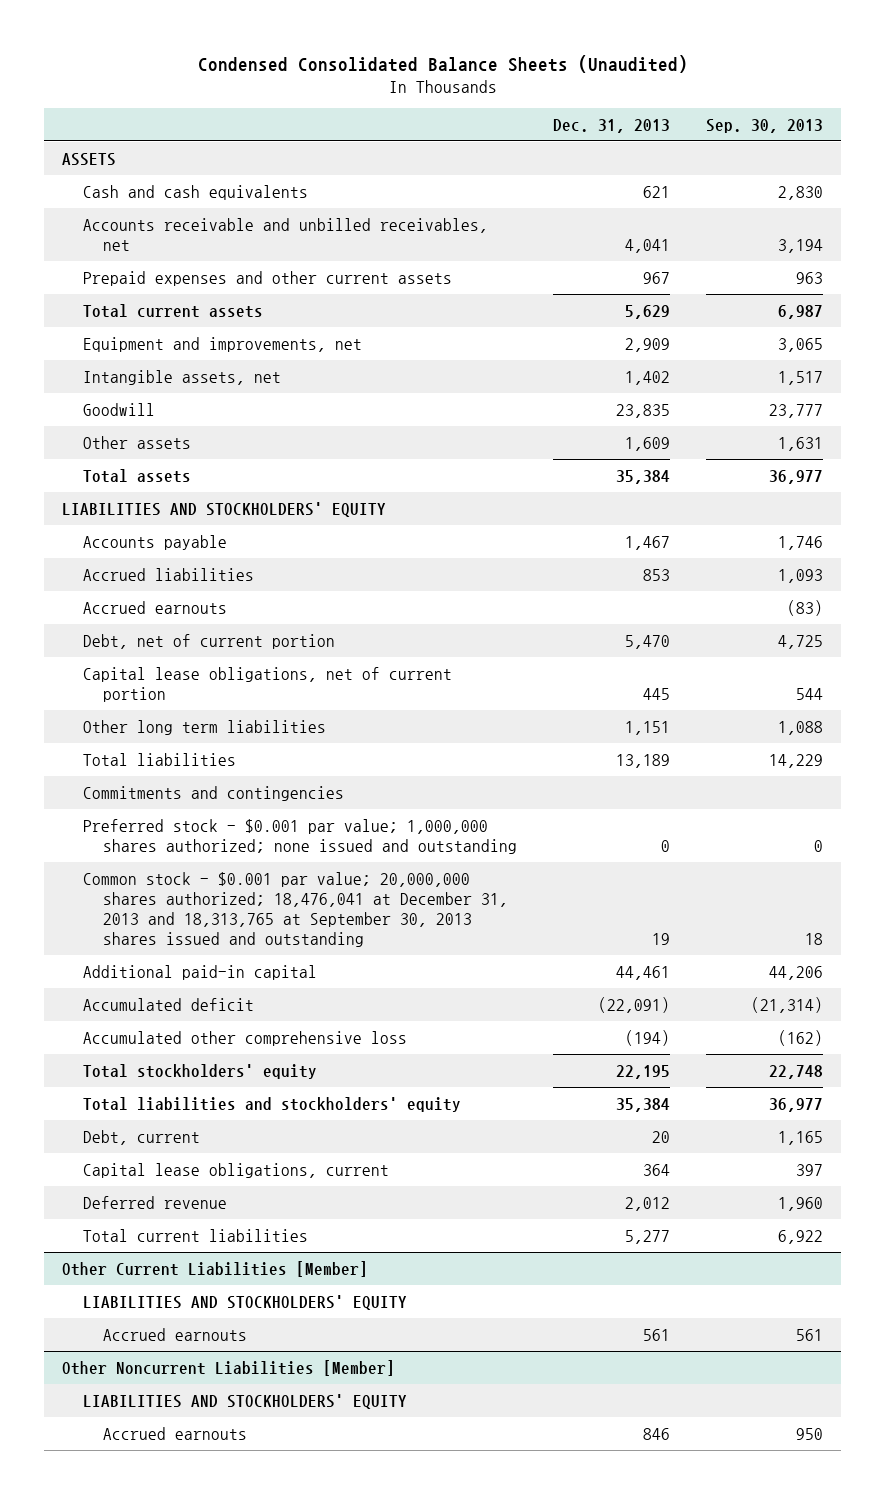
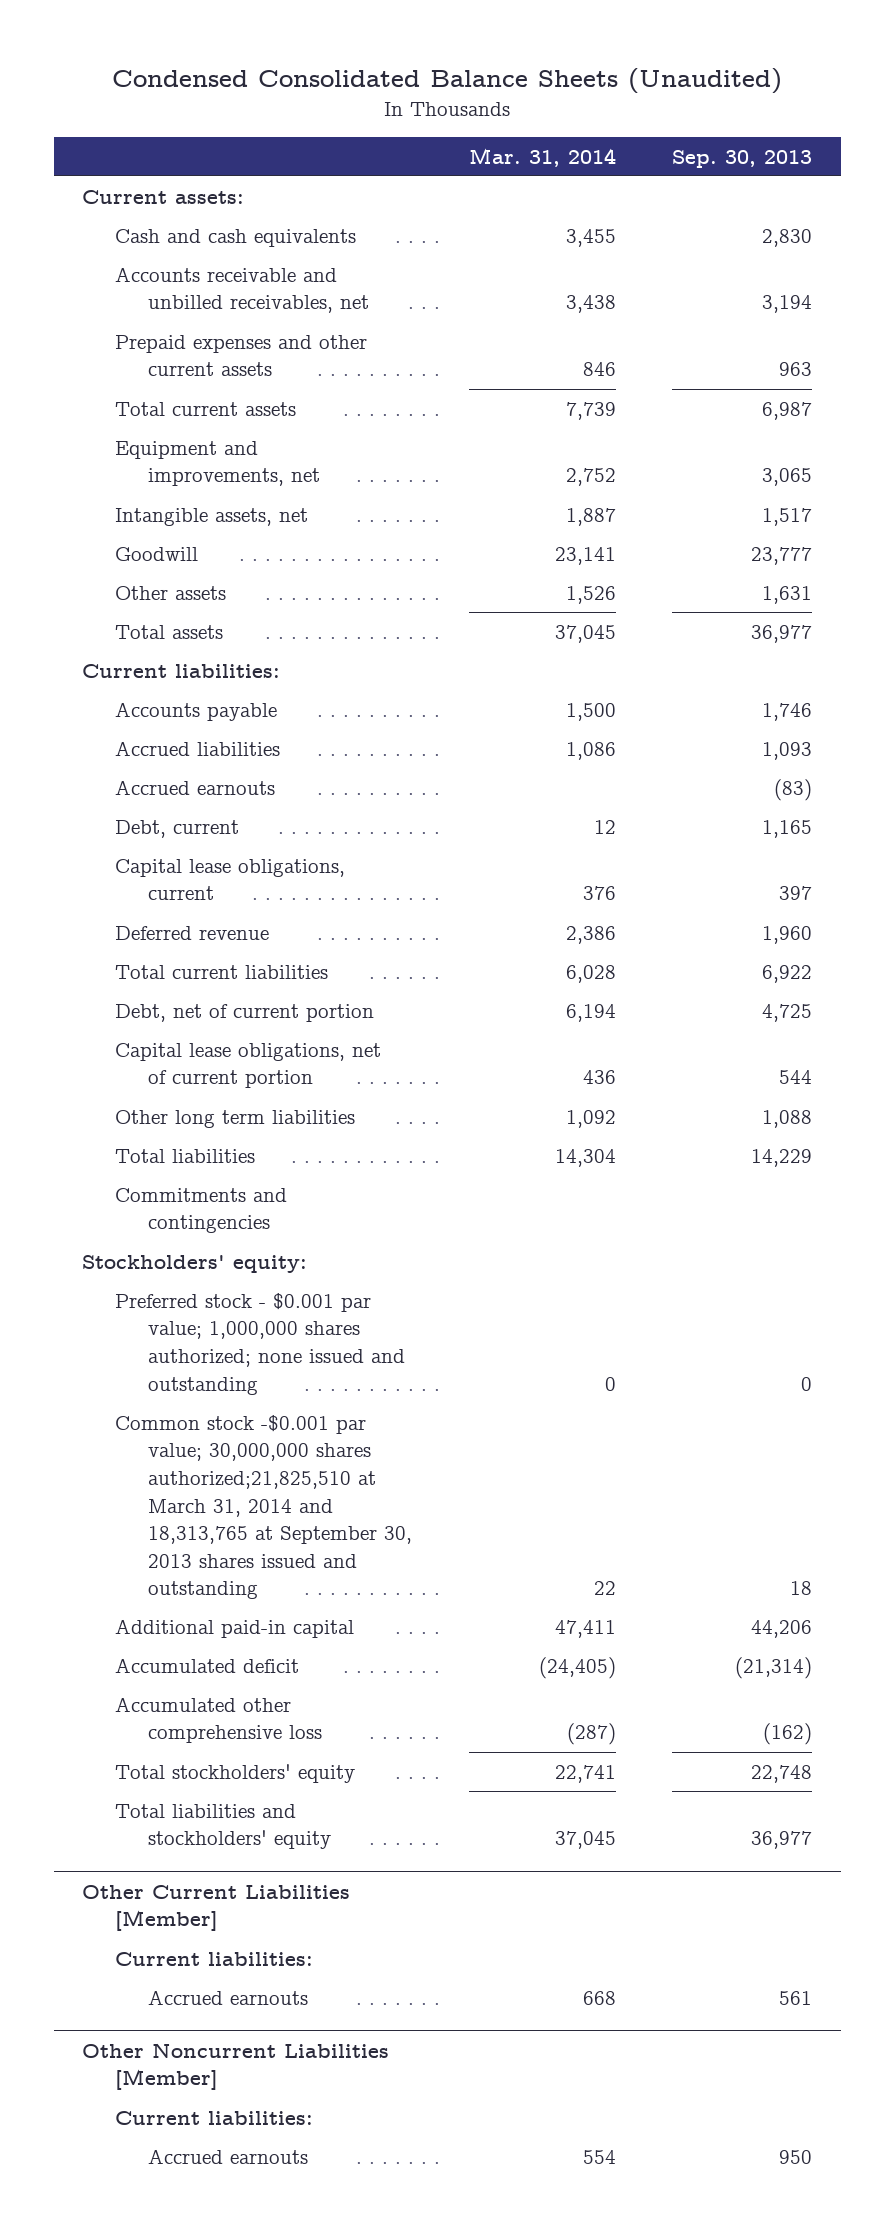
- | Dec. 31, 2013 | Sep. 30, 2013
+ | Mar. 31, 2014 | Sep. 30, 2013
- ASSETS
+ Current assets:
- LIABILITIES AND STOCKHOLDERS' EQUITY
+ Current liabilities:
moved up: Debt, current | 12 | 1,165
moved up: Capital lease obligations, current | 376 | 397
moved up: Deferred revenue | 2,386 | 1,960
moved up: Total current liabilities | 6,028 | 6,922
+ Stockholders' equity:
- Common stock - $0.001 par value; 20,000,000 shares authorized; 18,476,041 at December 31, 2013 and 18,313,765 at September 30, 2013 shares issued and outstanding | 19 | 18
+ Common stock -$0.001 par value; 30,000,000 shares authorized;21,825,510 at March 31, 2014 and 18,313,765 at September 30, 2013 shares issued and outstanding | 22 | 18
@ Other Current Liabilities [Member]
- LIABILITIES AND STOCKHOLDERS' EQUITY
+ Current liabilities:
@ Other Noncurrent Liabilities [Member]
- LIABILITIES AND STOCKHOLDERS' EQUITY
+ Current liabilities:

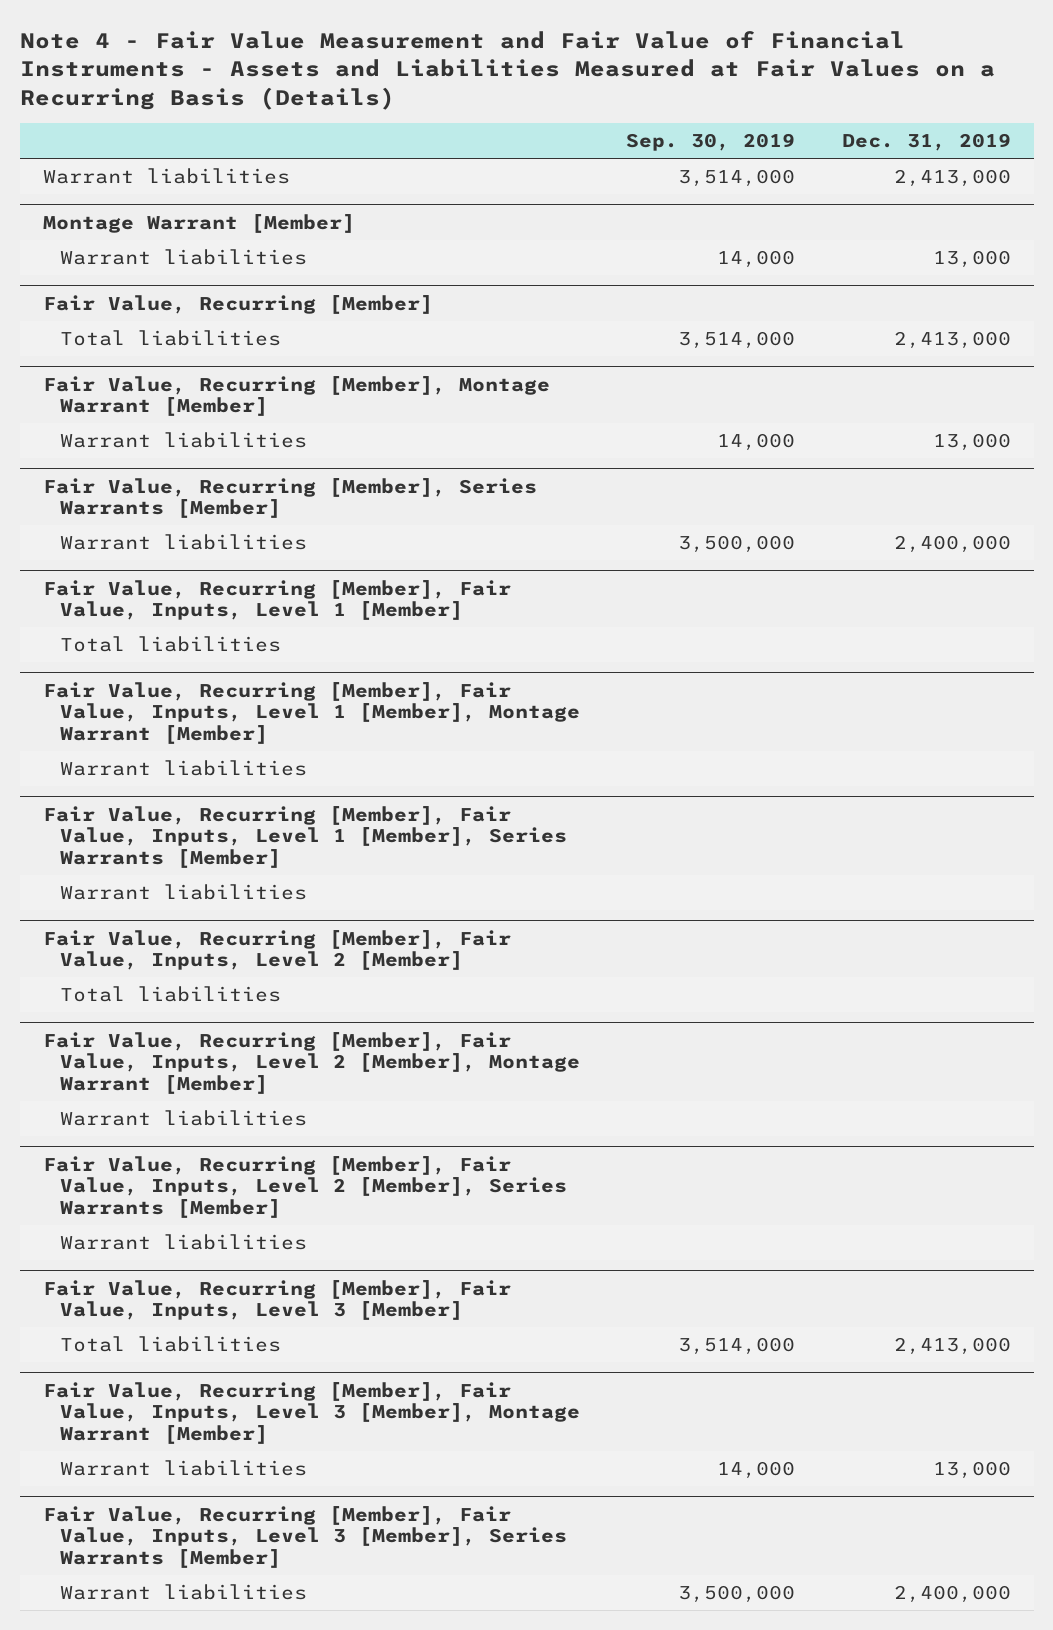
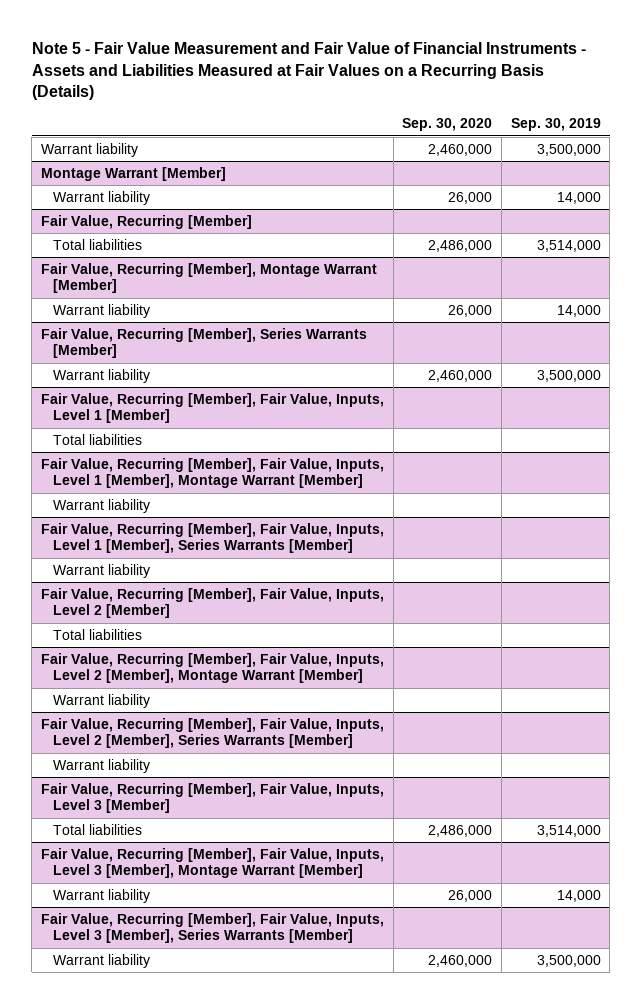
- Note 4 - Fair Value Measurement and Fair Value of Financial Instruments - Assets and Liabilities Measured at Fair Values on a Recurring Basis (Details)
+ Note 5 - Fair Value Measurement and Fair Value of Financial Instruments - Assets and Liabilities Measured at Fair Values on a Recurring Basis (Details)
- | Sep. 30, 2019 | Dec. 31, 2019
+ | Sep. 30, 2020 | Sep. 30, 2019
- Warrant liabilities | 3,514,000 | 2,413,000
+ Warrant liability | 2,460,000 | 3,500,000
@ Montage Warrant [Member]
- Warrant liabilities | 14,000 | 13,000
+ Warrant liability | 26,000 | 14,000
@ Fair Value, Recurring [Member], Montage Warrant [Member]
- Warrant liabilities | 14,000 | 13,000
+ Warrant liability | 26,000 | 14,000
@ Fair Value, Recurring [Member], Series Warrants [Member]
- Warrant liabilities | 3,500,000 | 2,400,000
+ Warrant liability | 2,460,000 | 3,500,000
@ Fair Value, Recurring [Member], Fair Value, Inputs, Level 1 [Member], Montage Warrant [Member]
- Warrant liabilities
+ Warrant liability
@ Fair Value, Recurring [Member], Fair Value, Inputs, Level 1 [Member], Series Warrants [Member]
- Warrant liabilities
+ Warrant liability
@ Fair Value, Recurring [Member], Fair Value, Inputs, Level 2 [Member], Montage Warrant [Member]
- Warrant liabilities
+ Warrant liability
@ Fair Value, Recurring [Member], Fair Value, Inputs, Level 2 [Member], Series Warrants [Member]
- Warrant liabilities
+ Warrant liability
@ Fair Value, Recurring [Member], Fair Value, Inputs, Level 3 [Member], Montage Warrant [Member]
- Warrant liabilities | 14,000 | 13,000
+ Warrant liability | 26,000 | 14,000
@ Fair Value, Recurring [Member], Fair Value, Inputs, Level 3 [Member], Series Warrants [Member]
- Warrant liabilities | 3,500,000 | 2,400,000
+ Warrant liability | 2,460,000 | 3,500,000

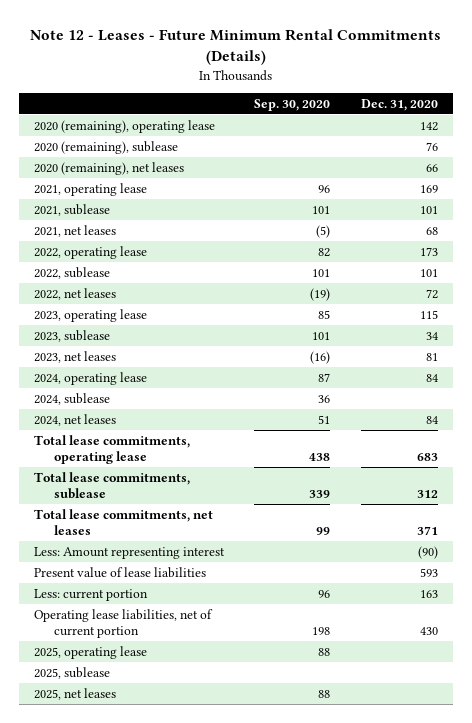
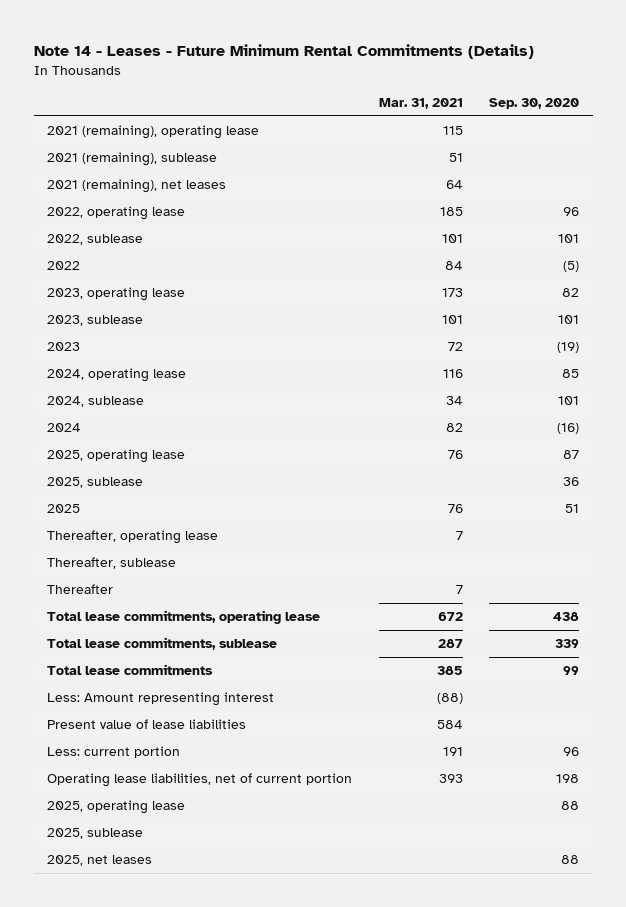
- Note 12 - Leases - Future Minimum Rental Commitments (Details)
+ Note 14 - Leases - Future Minimum Rental Commitments (Details)
- | Sep. 30, 2020 | Dec. 31, 2020
+ | Mar. 31, 2021 | Sep. 30, 2020
- 2020 (remaining), operating lease | | 142
- 2020 (remaining), sublease | | 76
- 2020 (remaining), net leases | | 66
- 2021, operating lease | 96 | 169
- 2021, sublease | 101 | 101
- 2021, net leases | (5) | 68
- 2022, operating lease | 82 | 173
+ 2021 (remaining), operating lease | 115 |
+ 2021 (remaining), sublease | 51 |
+ 2021 (remaining), net leases | 64 |
+ 2022, operating lease | 185 | 96
- 2022, net leases | (19) | 72
- 2023, operating lease | 85 | 115
+ 2022 | 84 | (5)
+ 2023, operating lease | 173 | 82
- 2023, net leases | (16) | 81
- 2024, operating lease | 87 | 84
- 2024, sublease | 36 |
- 2024, net leases | 51 | 84
+ 2023 | 72 | (19)
+ 2024, operating lease | 116 | 85
+ 2024, sublease | 34 | 101
+ 2024 | 82 | (16)
+ 2025, operating lease | 76 | 87
+ 2025, sublease | | 36
+ 2025 | 76 | 51
+ Thereafter, operating lease | 7 |
+ Thereafter, sublease
+ Thereafter | 7 |
- Total lease commitments, net leases | 99 | 371
+ Total lease commitments | 385 | 99

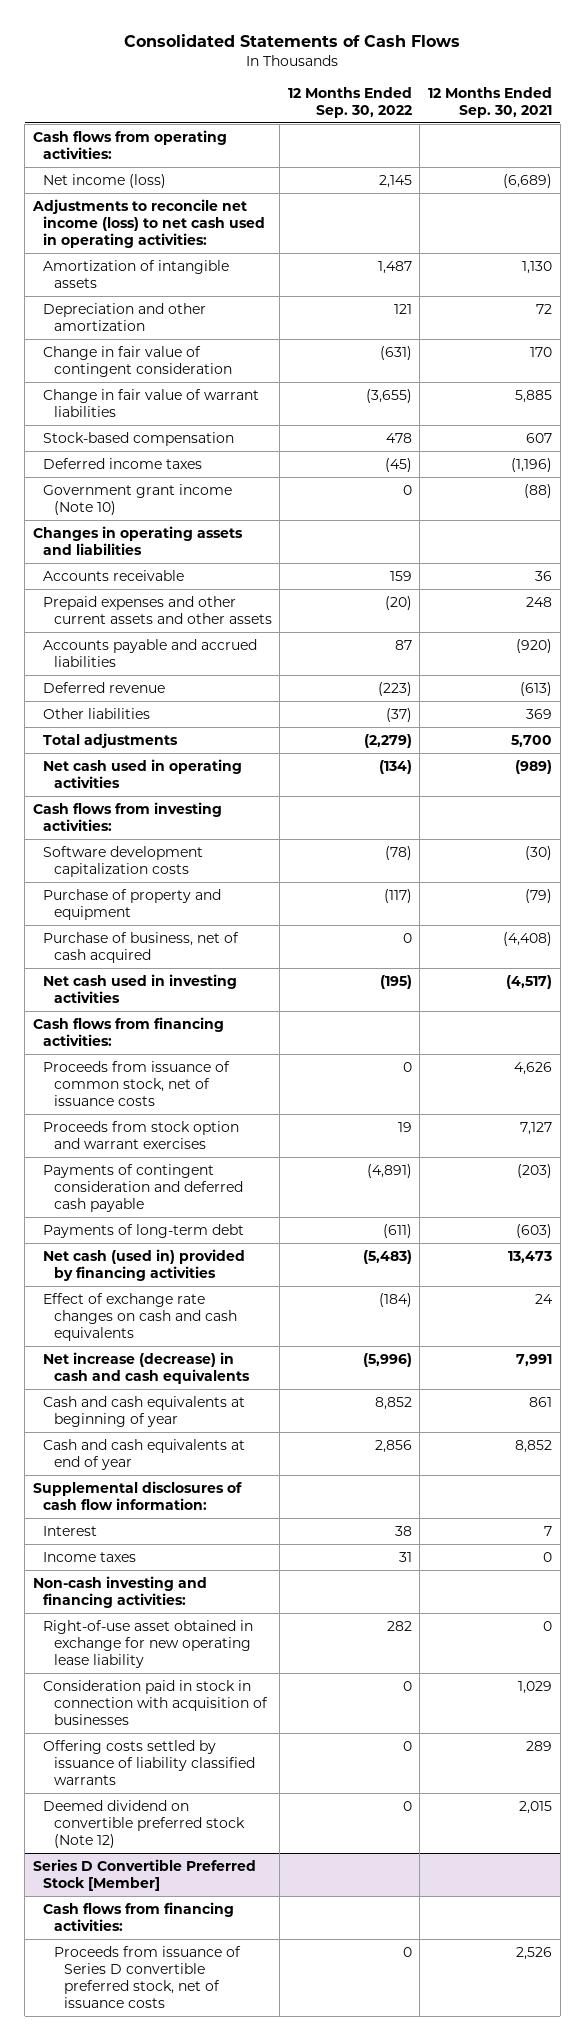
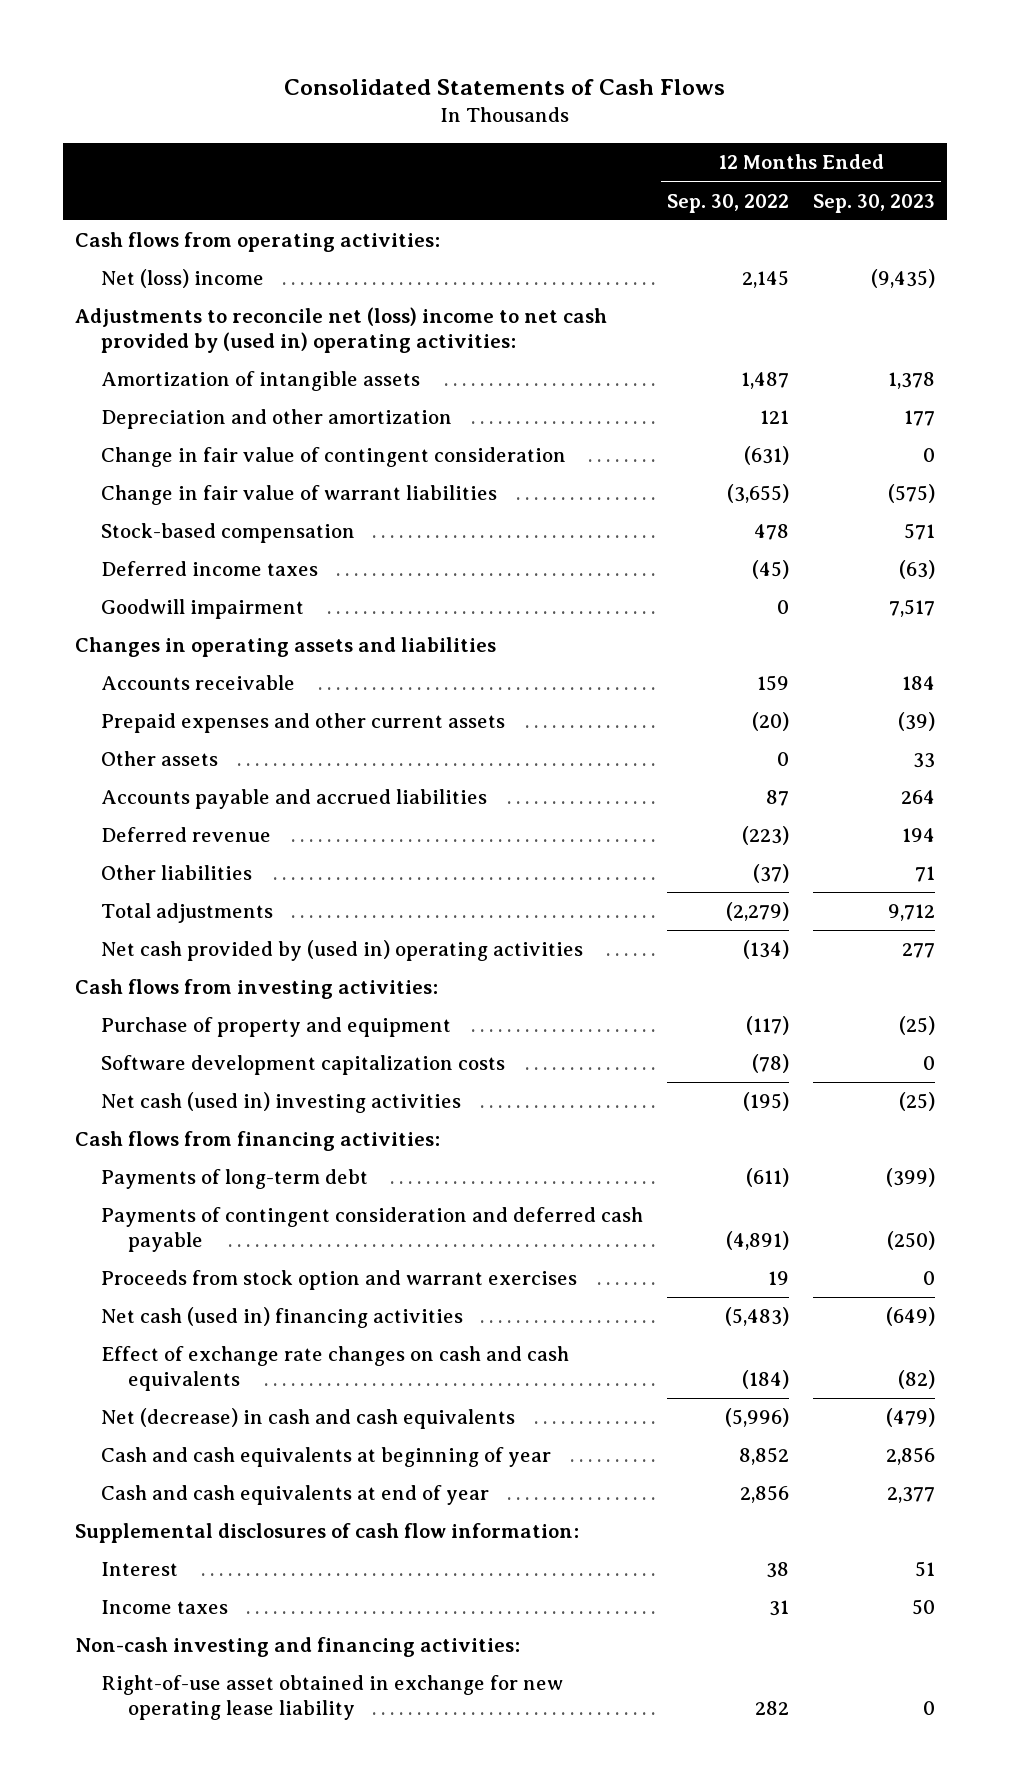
- | 12 Months Ended Sep. 30, 2022 | 12 Months Ended Sep. 30, 2021
+ | 12 Months Ended Sep. 30, 2022 | 12 Months Ended Sep. 30, 2023
- Net income (loss) | 2,145 | (6,689)
- Adjustments to reconcile net income (loss) to net cash used in operating activities:
+ Net (loss) income | 2,145 | (9,435)
+ Adjustments to reconcile net (loss) income to net cash provided by (used in) operating activities:
- Government grant income (Note 10) | 0 | (88)
+ Goodwill impairment | 0 | 7,517
- Prepaid expenses and other current assets and other assets | (20) | 248
+ Prepaid expenses and other current assets | (20) | (39)
+ Other assets | 0 | 33
- Net cash used in operating activities | (134) | (989)
+ Net cash provided by (used in) operating activities | (134) | 277
- Purchase of business, net of cash acquired | 0 | (4,408)
- Net cash used in investing activities | (195) | (4,517)
moved down: Software development capitalization costs | (78) | 0
+ Net cash (used in) investing activities | (195) | (25)
- Proceeds from issuance of common stock, net of issuance costs | 0 | 4,626
- Net cash (used in) provided by financing activities | (5,483) | 13,473
moved down: Payments of contingent consideration and deferred cash payable | (4,891) | (250)
moved down: Proceeds from stock option and warrant exercises | 19 | 0
+ Net cash (used in) financing activities | (5,483) | (649)
- Net increase (decrease) in cash and cash equivalents | (5,996) | 7,991
+ Net (decrease) in cash and cash equivalents | (5,996) | (479)
- Consideration paid in stock in connection with acquisition of businesses | 0 | 1,029
- Offering costs settled by issuance of liability classified warrants | 0 | 289
- Deemed dividend on convertible preferred stock (Note 12) | 0 | 2,015
- Series D Convertible Preferred Stock [Member]
- Cash flows from financing activities:
- Proceeds from issuance of Series D convertible preferred stock, net of issuance costs | 0 | 2,526

